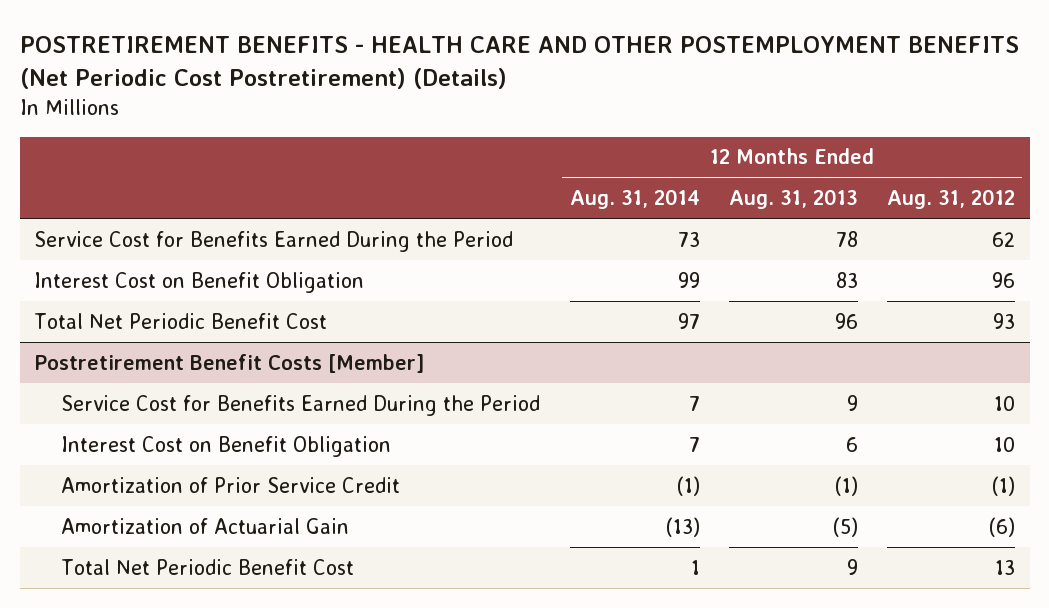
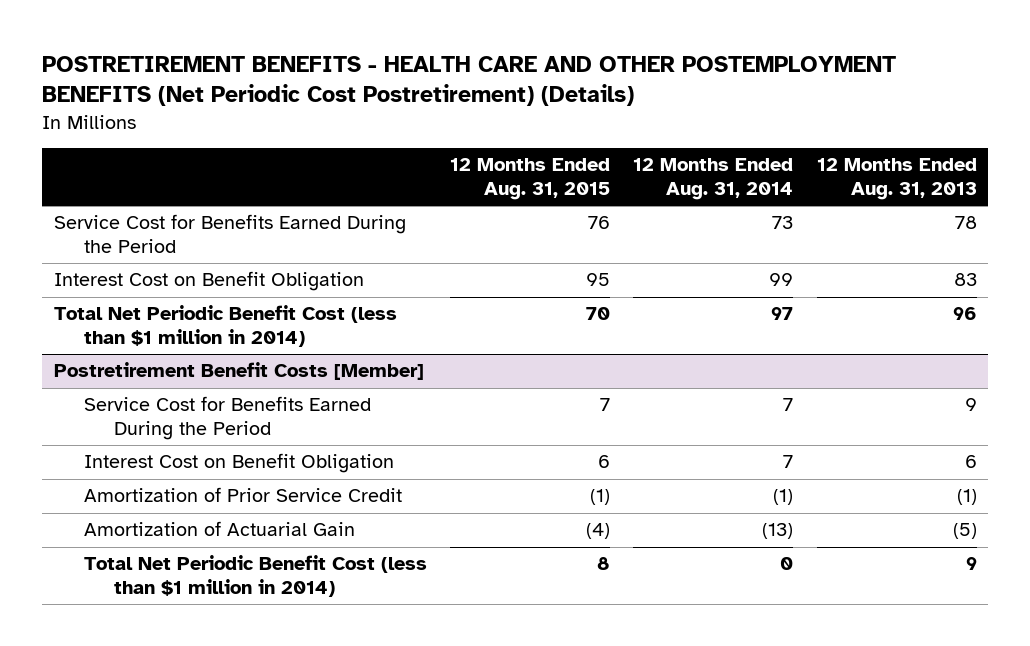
- | 12 Months Ended Aug. 31, 2014 | 12 Months Ended Aug. 31, 2013 | 12 Months Ended Aug. 31, 2012
+ | 12 Months Ended Aug. 31, 2015 | 12 Months Ended Aug. 31, 2014 | 12 Months Ended Aug. 31, 2013
- Total Net Periodic Benefit Cost | 97 | 96 | 93
+ Total Net Periodic Benefit Cost (less than $1 million in 2014) | 70 | 97 | 96
@ Postretirement Benefit Costs [Member]
- Total Net Periodic Benefit Cost | 1 | 9 | 13
+ Total Net Periodic Benefit Cost (less than $1 million in 2014) | 8 | 0 | 9

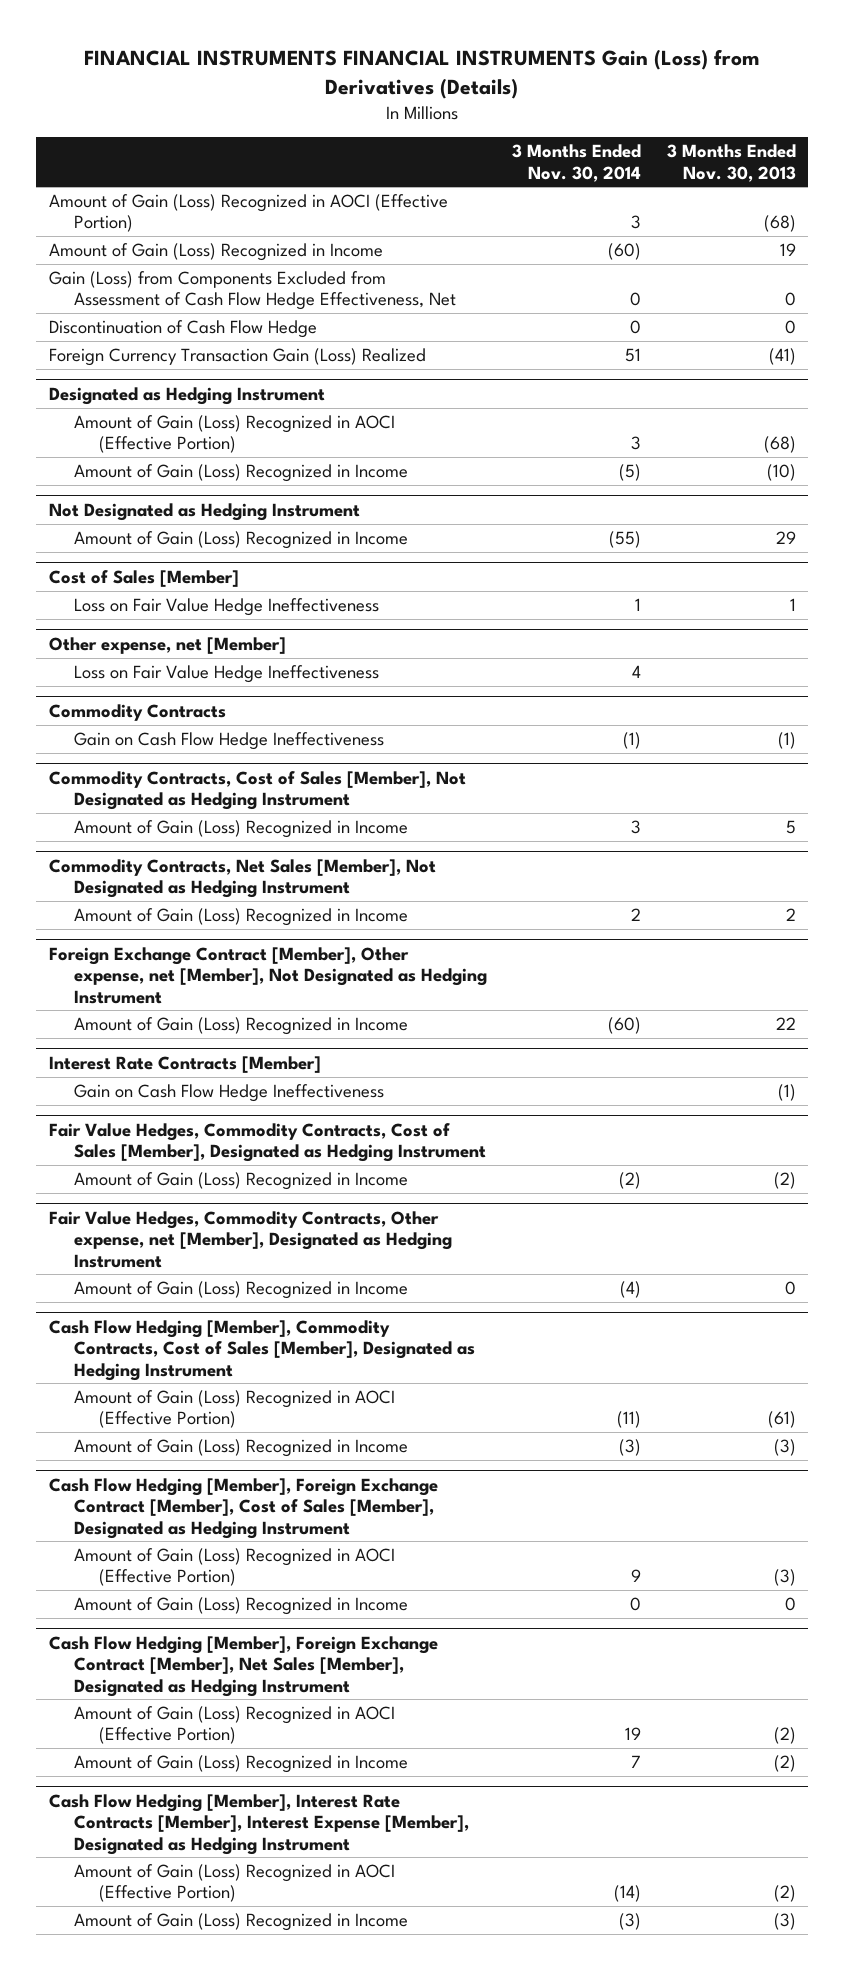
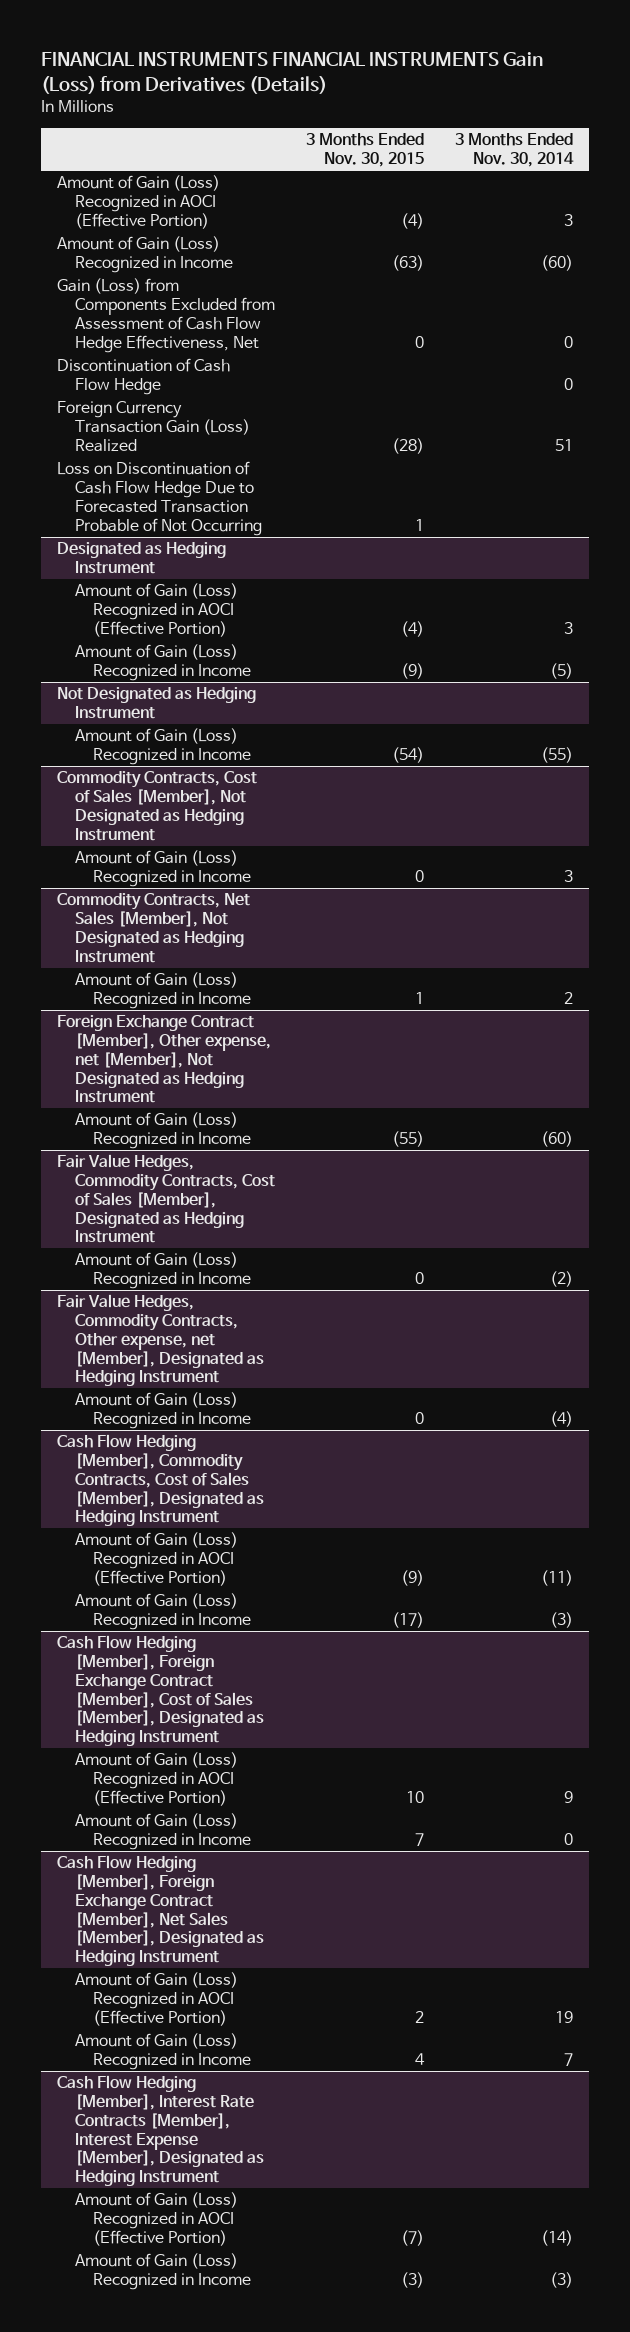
- | 3 Months Ended Nov. 30, 2014 | 3 Months Ended Nov. 30, 2013
+ | 3 Months Ended Nov. 30, 2015 | 3 Months Ended Nov. 30, 2014
+ Loss on Discontinuation of Cash Flow Hedge Due to Forecasted Transaction Probable of Not Occurring | 1 |
- Cost of Sales [Member]
- Loss on Fair Value Hedge Ineffectiveness | 1 | 1
- Other expense, net [Member]
- Loss on Fair Value Hedge Ineffectiveness | 4 |
- Commodity Contracts
- Gain on Cash Flow Hedge Ineffectiveness | (1) | (1)
- Interest Rate Contracts [Member]
- Gain on Cash Flow Hedge Ineffectiveness | | (1)

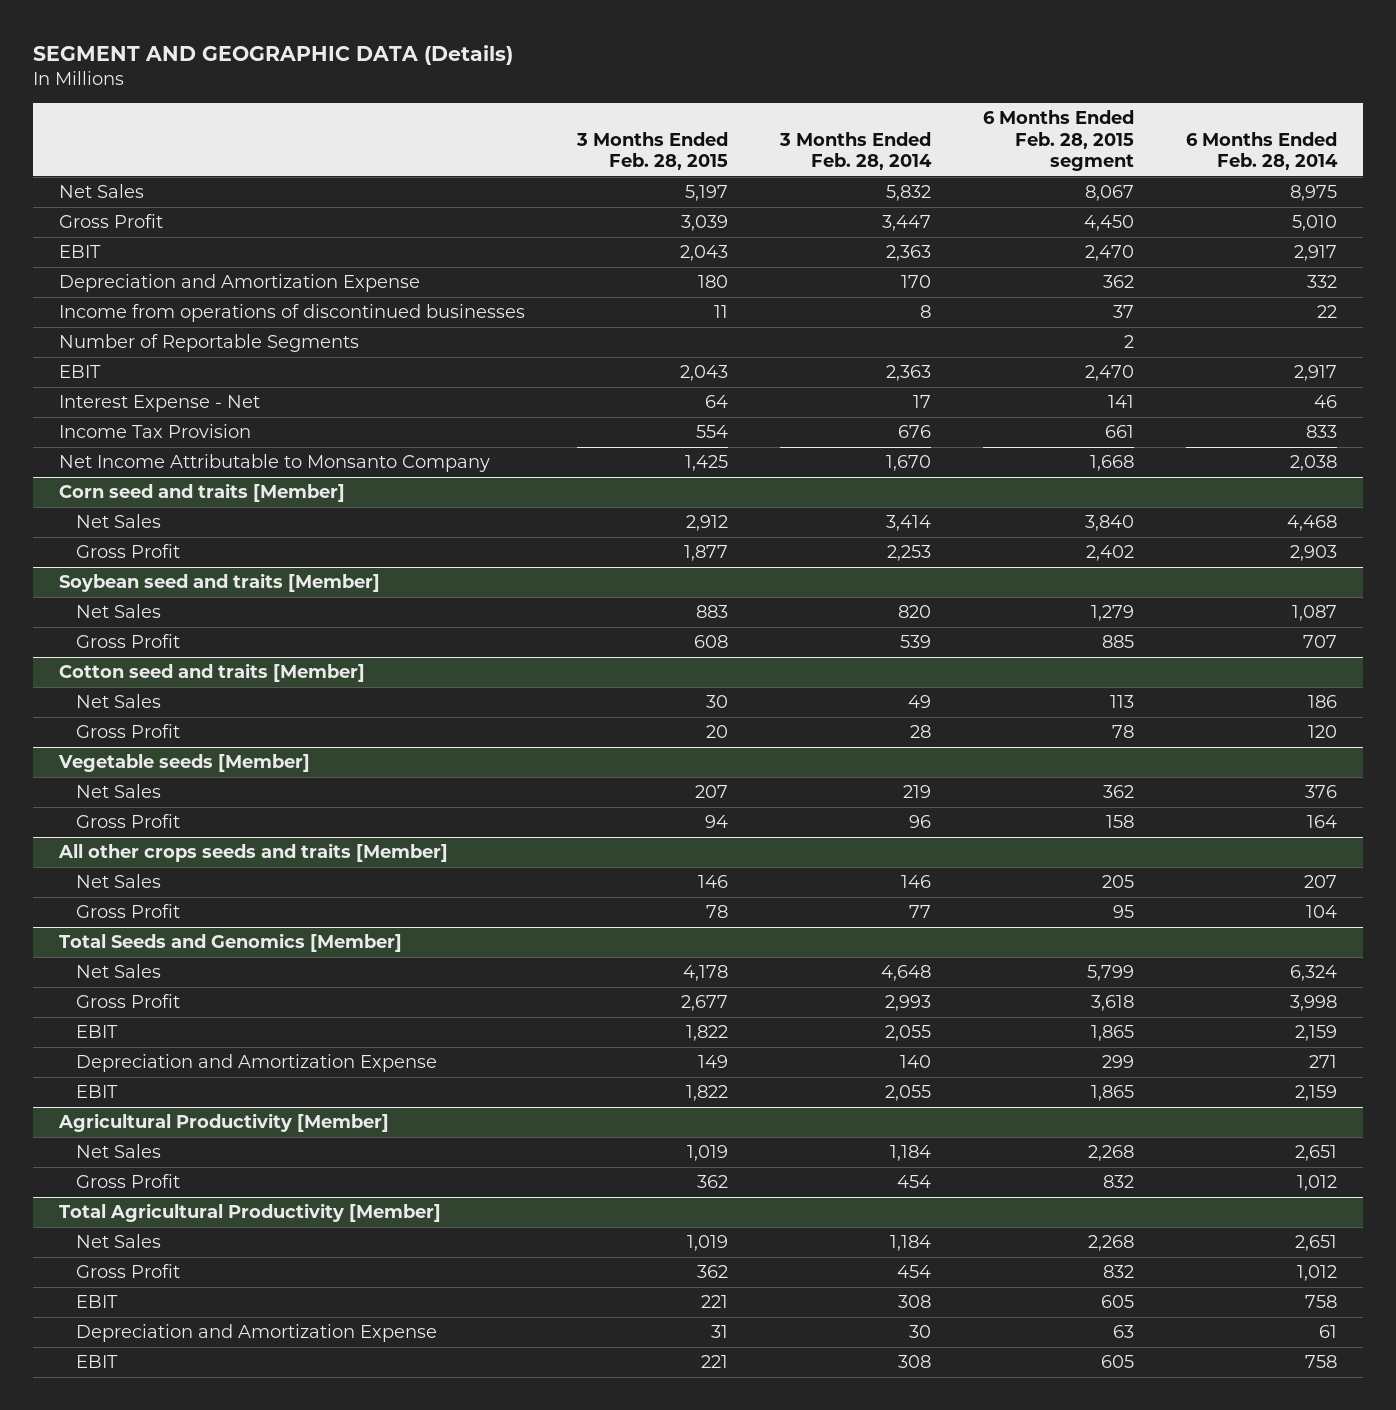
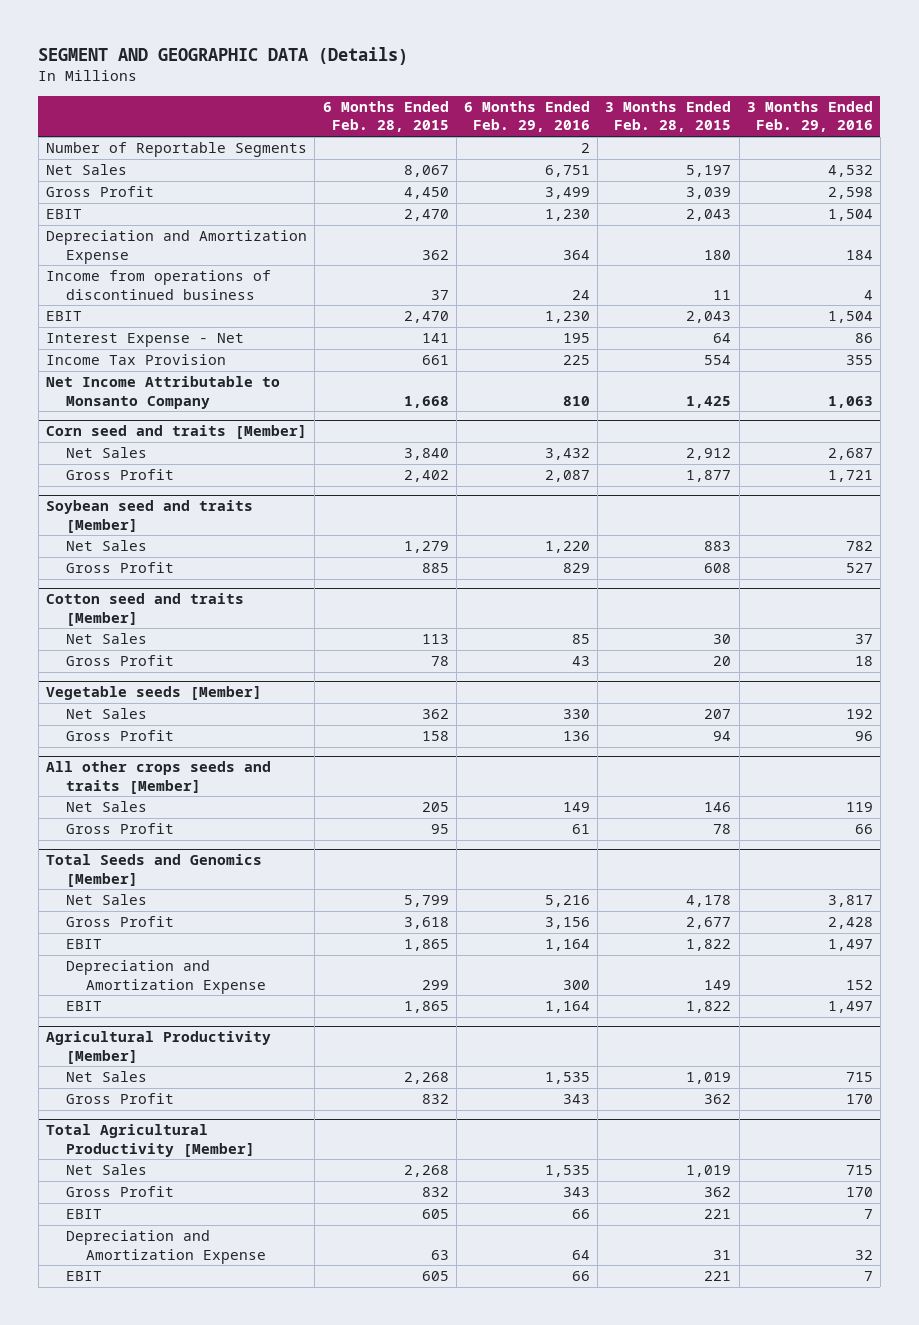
- | 3 Months Ended Feb. 28, 2015 | 3 Months Ended Feb. 28, 2014 | 6 Months Ended Feb. 28, 2015 segment | 6 Months Ended Feb. 28, 2014
+ | 6 Months Ended Feb. 28, 2015 | 6 Months Ended Feb. 29, 2016 | 3 Months Ended Feb. 28, 2015 | 3 Months Ended Feb. 29, 2016
moved up: Number of Reportable Segments | | 2 | |
- Income from operations of discontinued businesses | 11 | 8 | 37 | 22
+ Income from operations of discontinued business | 37 | 24 | 11 | 4

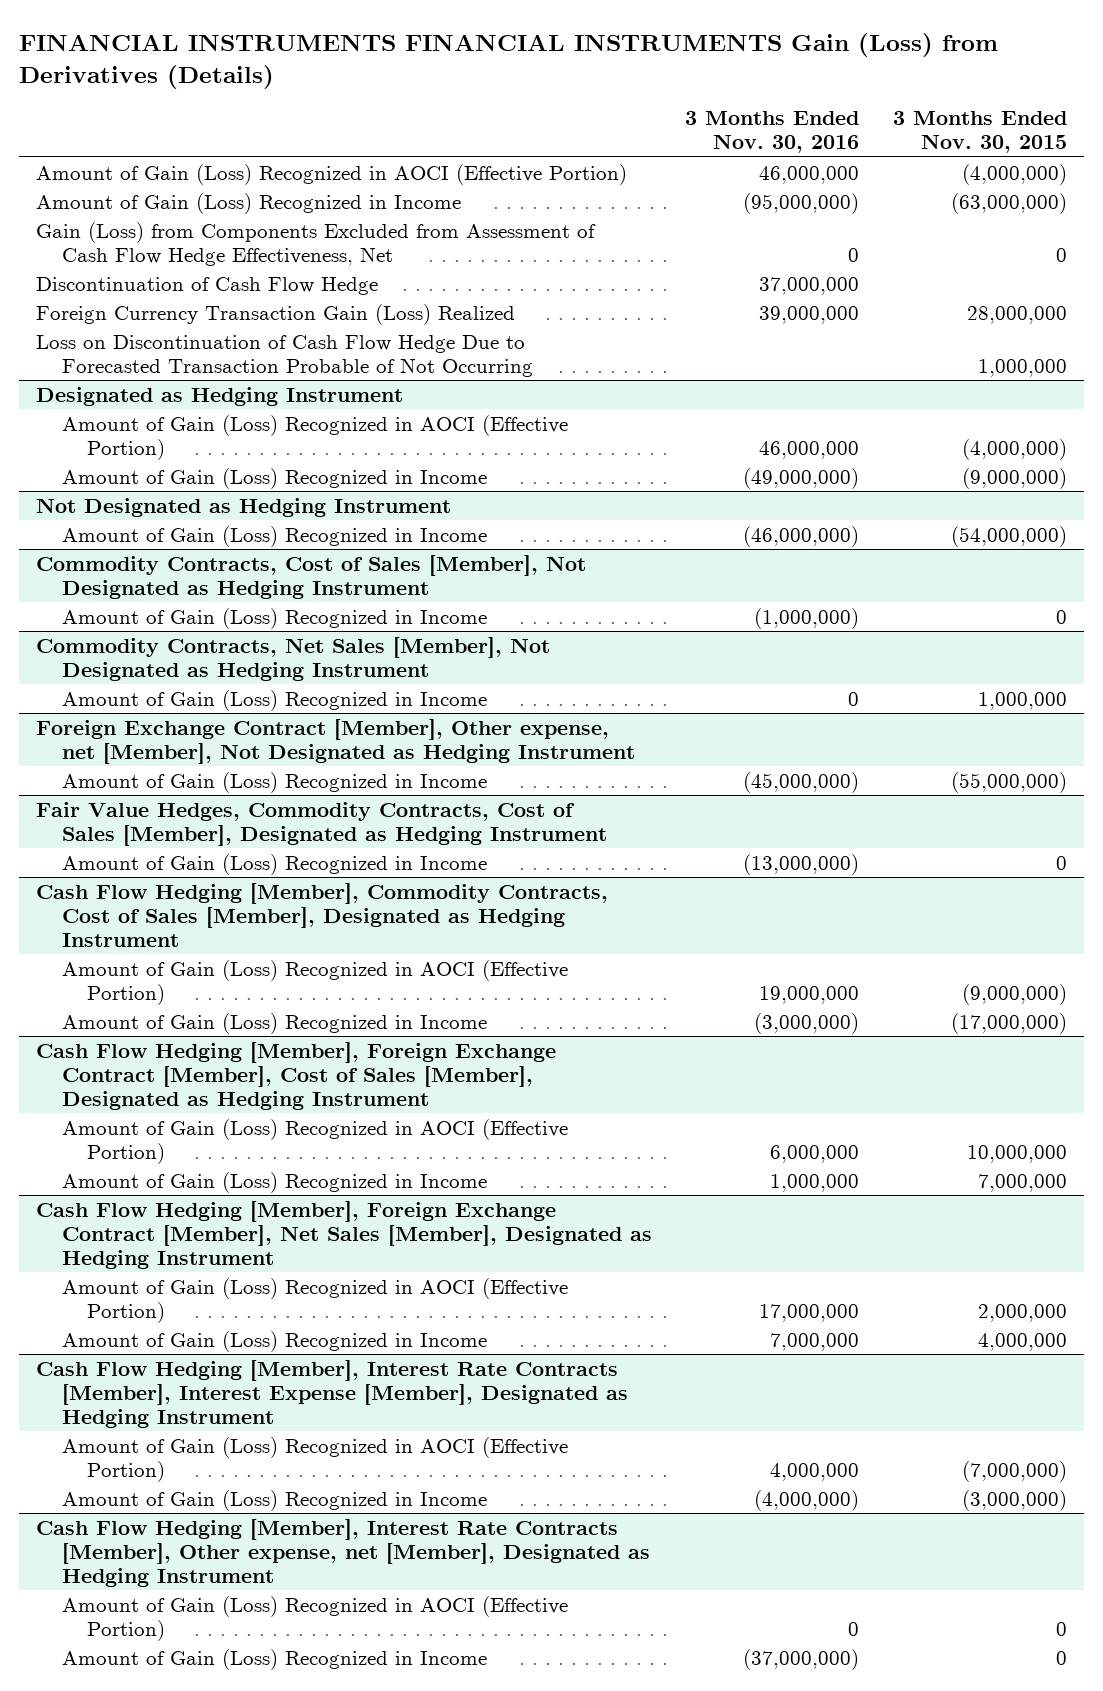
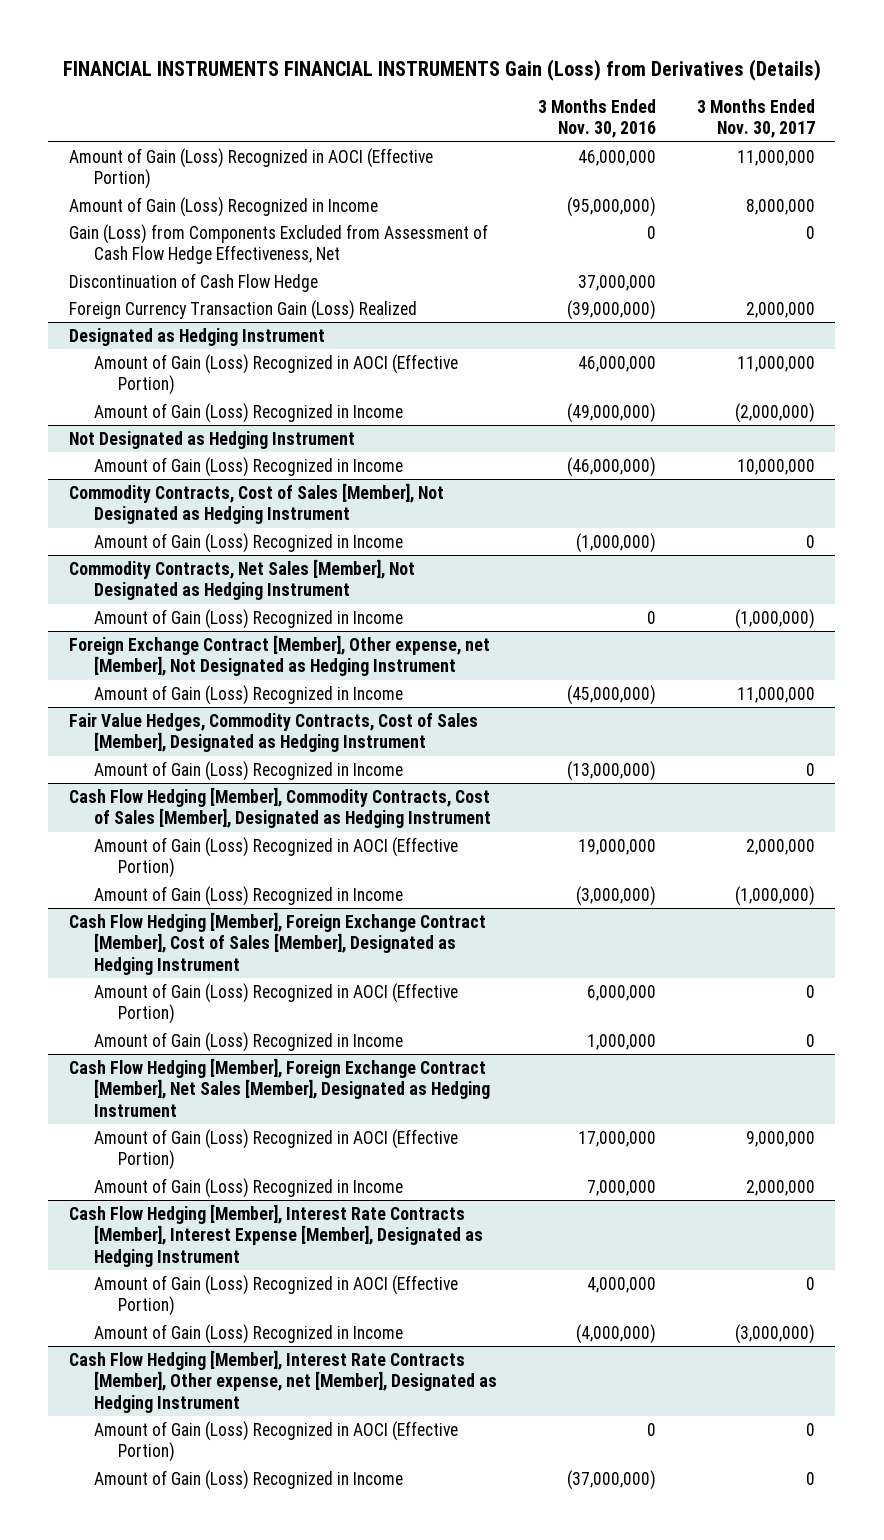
- | 3 Months Ended Nov. 30, 2016 | 3 Months Ended Nov. 30, 2015
+ | 3 Months Ended Nov. 30, 2016 | 3 Months Ended Nov. 30, 2017
- Foreign Currency Transaction Gain (Loss) Realized | 39,000,000 | 28,000,000
- Loss on Discontinuation of Cash Flow Hedge Due to Forecasted Transaction Probable of Not Occurring | | 1,000,000
+ Foreign Currency Transaction Gain (Loss) Realized | (39,000,000) | 2,000,000

